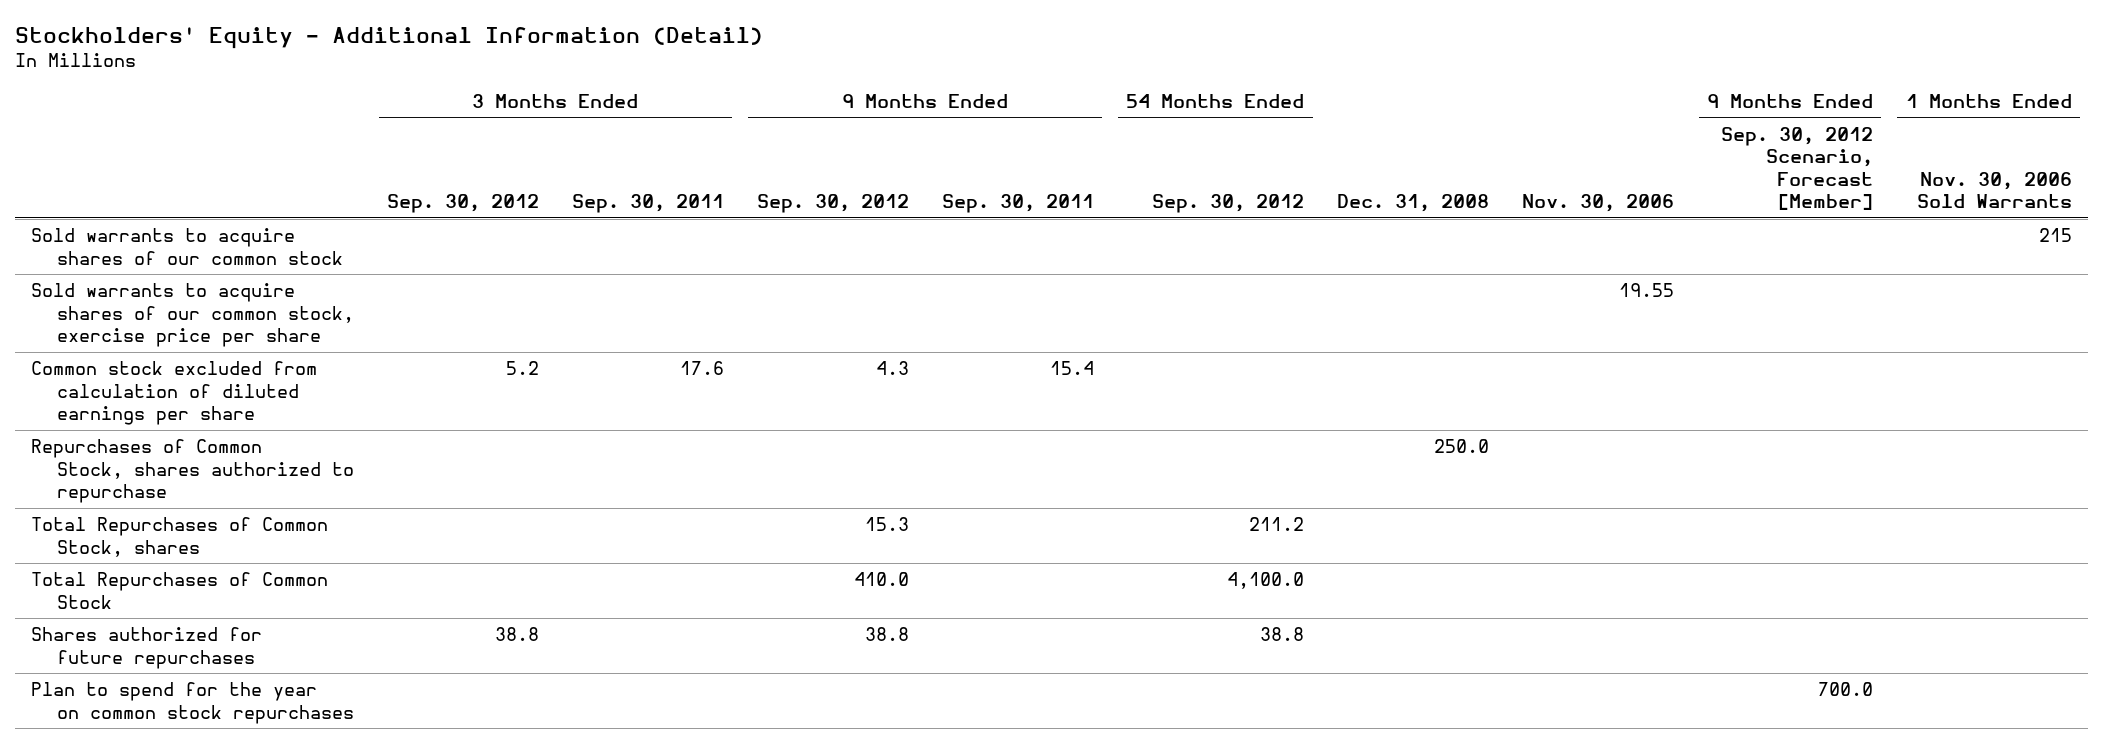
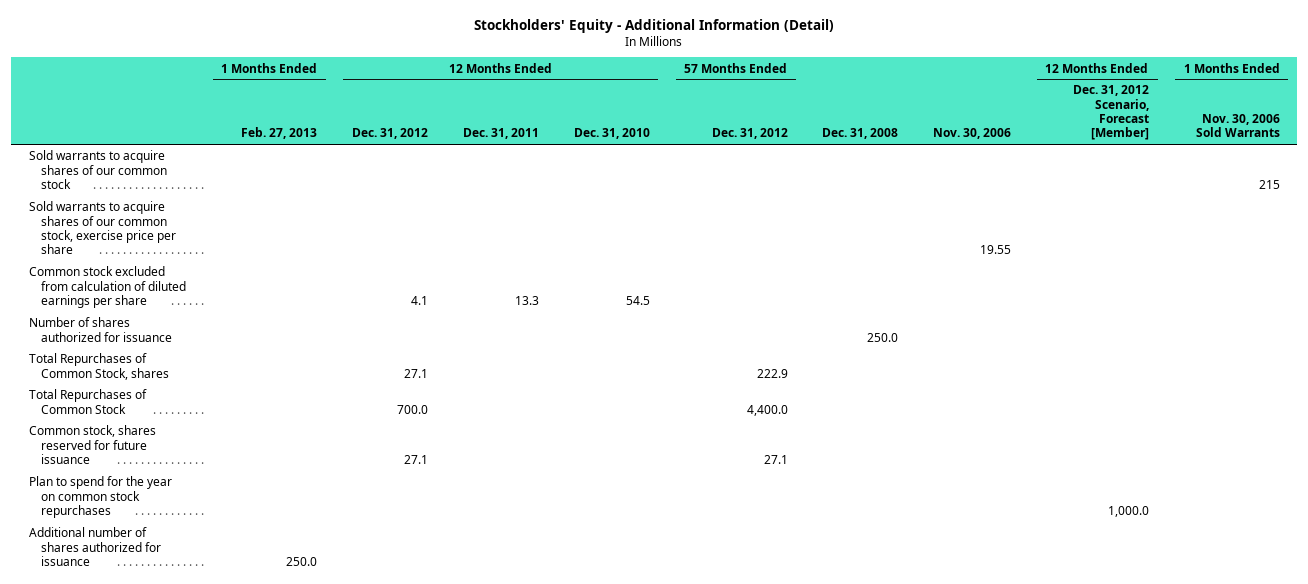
- | 3 Months Ended Sep. 30, 2012 | 3 Months Ended Sep. 30, 2011 | 9 Months Ended Sep. 30, 2012 | 9 Months Ended Sep. 30, 2011 | 54 Months Ended Sep. 30, 2012 | Dec. 31, 2008 | Nov. 30, 2006 | 9 Months Ended Sep. 30, 2012 Scenario, Forecast [Member] | 1 Months Ended Nov. 30, 2006 Sold Warrants
+ | 1 Months Ended Feb. 27, 2013 | 12 Months Ended Dec. 31, 2012 | 12 Months Ended Dec. 31, 2011 | 12 Months Ended Dec. 31, 2010 | 57 Months Ended Dec. 31, 2012 | Dec. 31, 2008 | Nov. 30, 2006 | 12 Months Ended Dec. 31, 2012 Scenario, Forecast [Member] | 1 Months Ended Nov. 30, 2006 Sold Warrants
- Repurchases of Common Stock, shares authorized to repurchase | | | | | | 250.0 | | |
+ Number of shares authorized for issuance | | | | | | 250.0 | | |
- Shares authorized for future repurchases | 38.8 | | 38.8 | | 38.8 | | | |
+ Common stock, shares reserved for future issuance | | 27.1 | | | 27.1 | | | |
+ Additional number of shares authorized for issuance | 250.0 | | | | | | | |

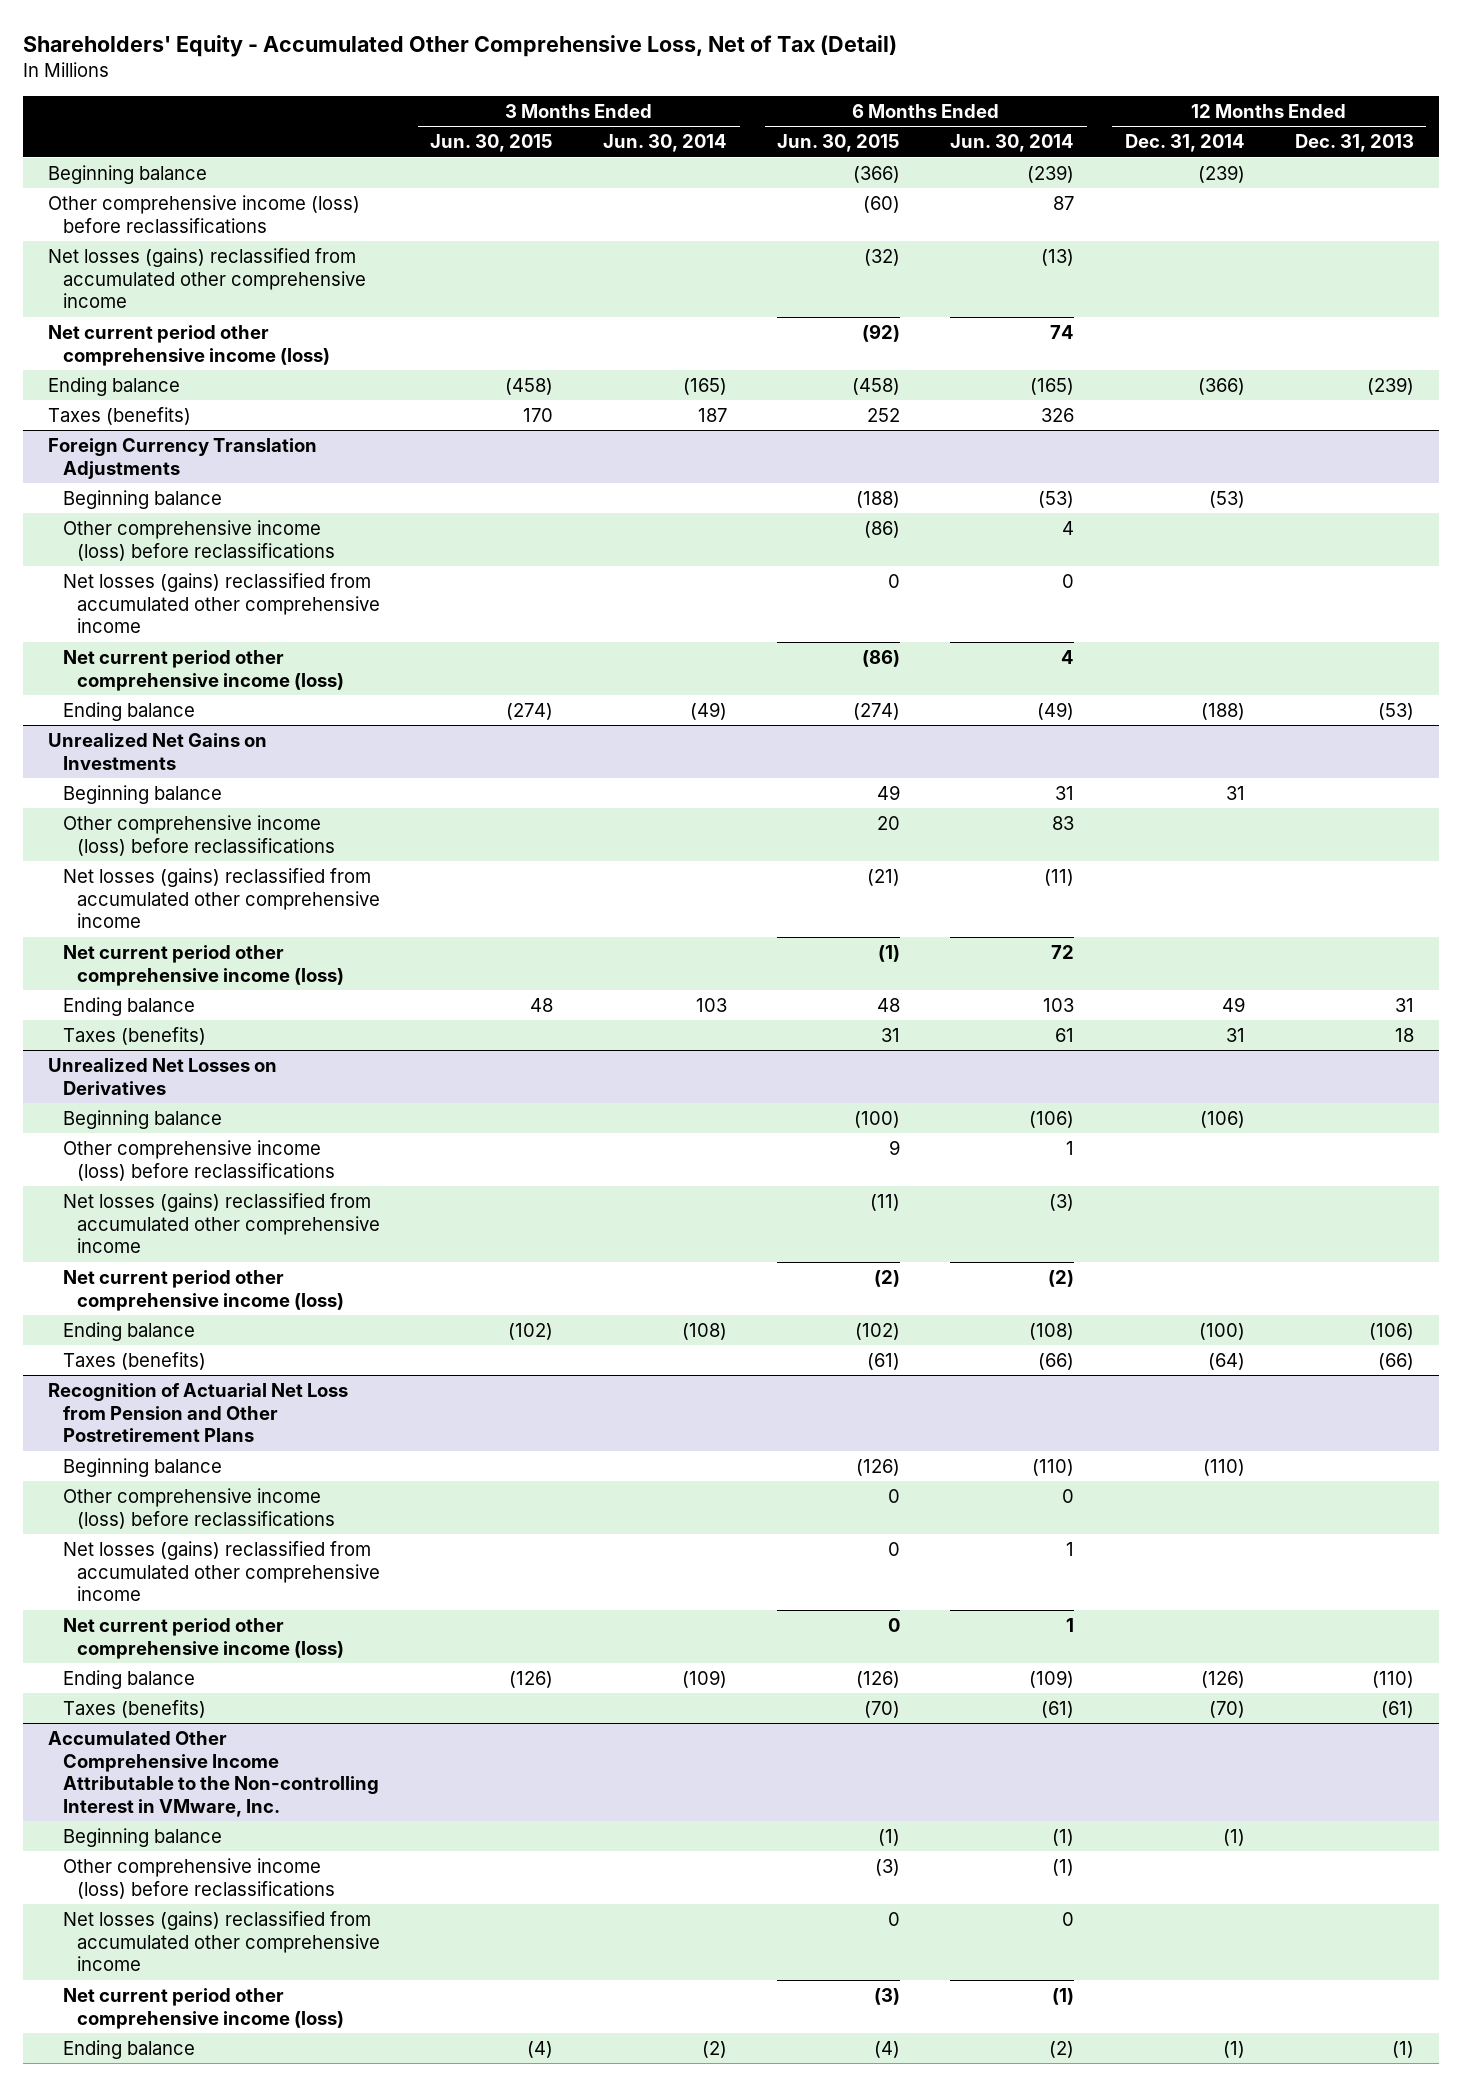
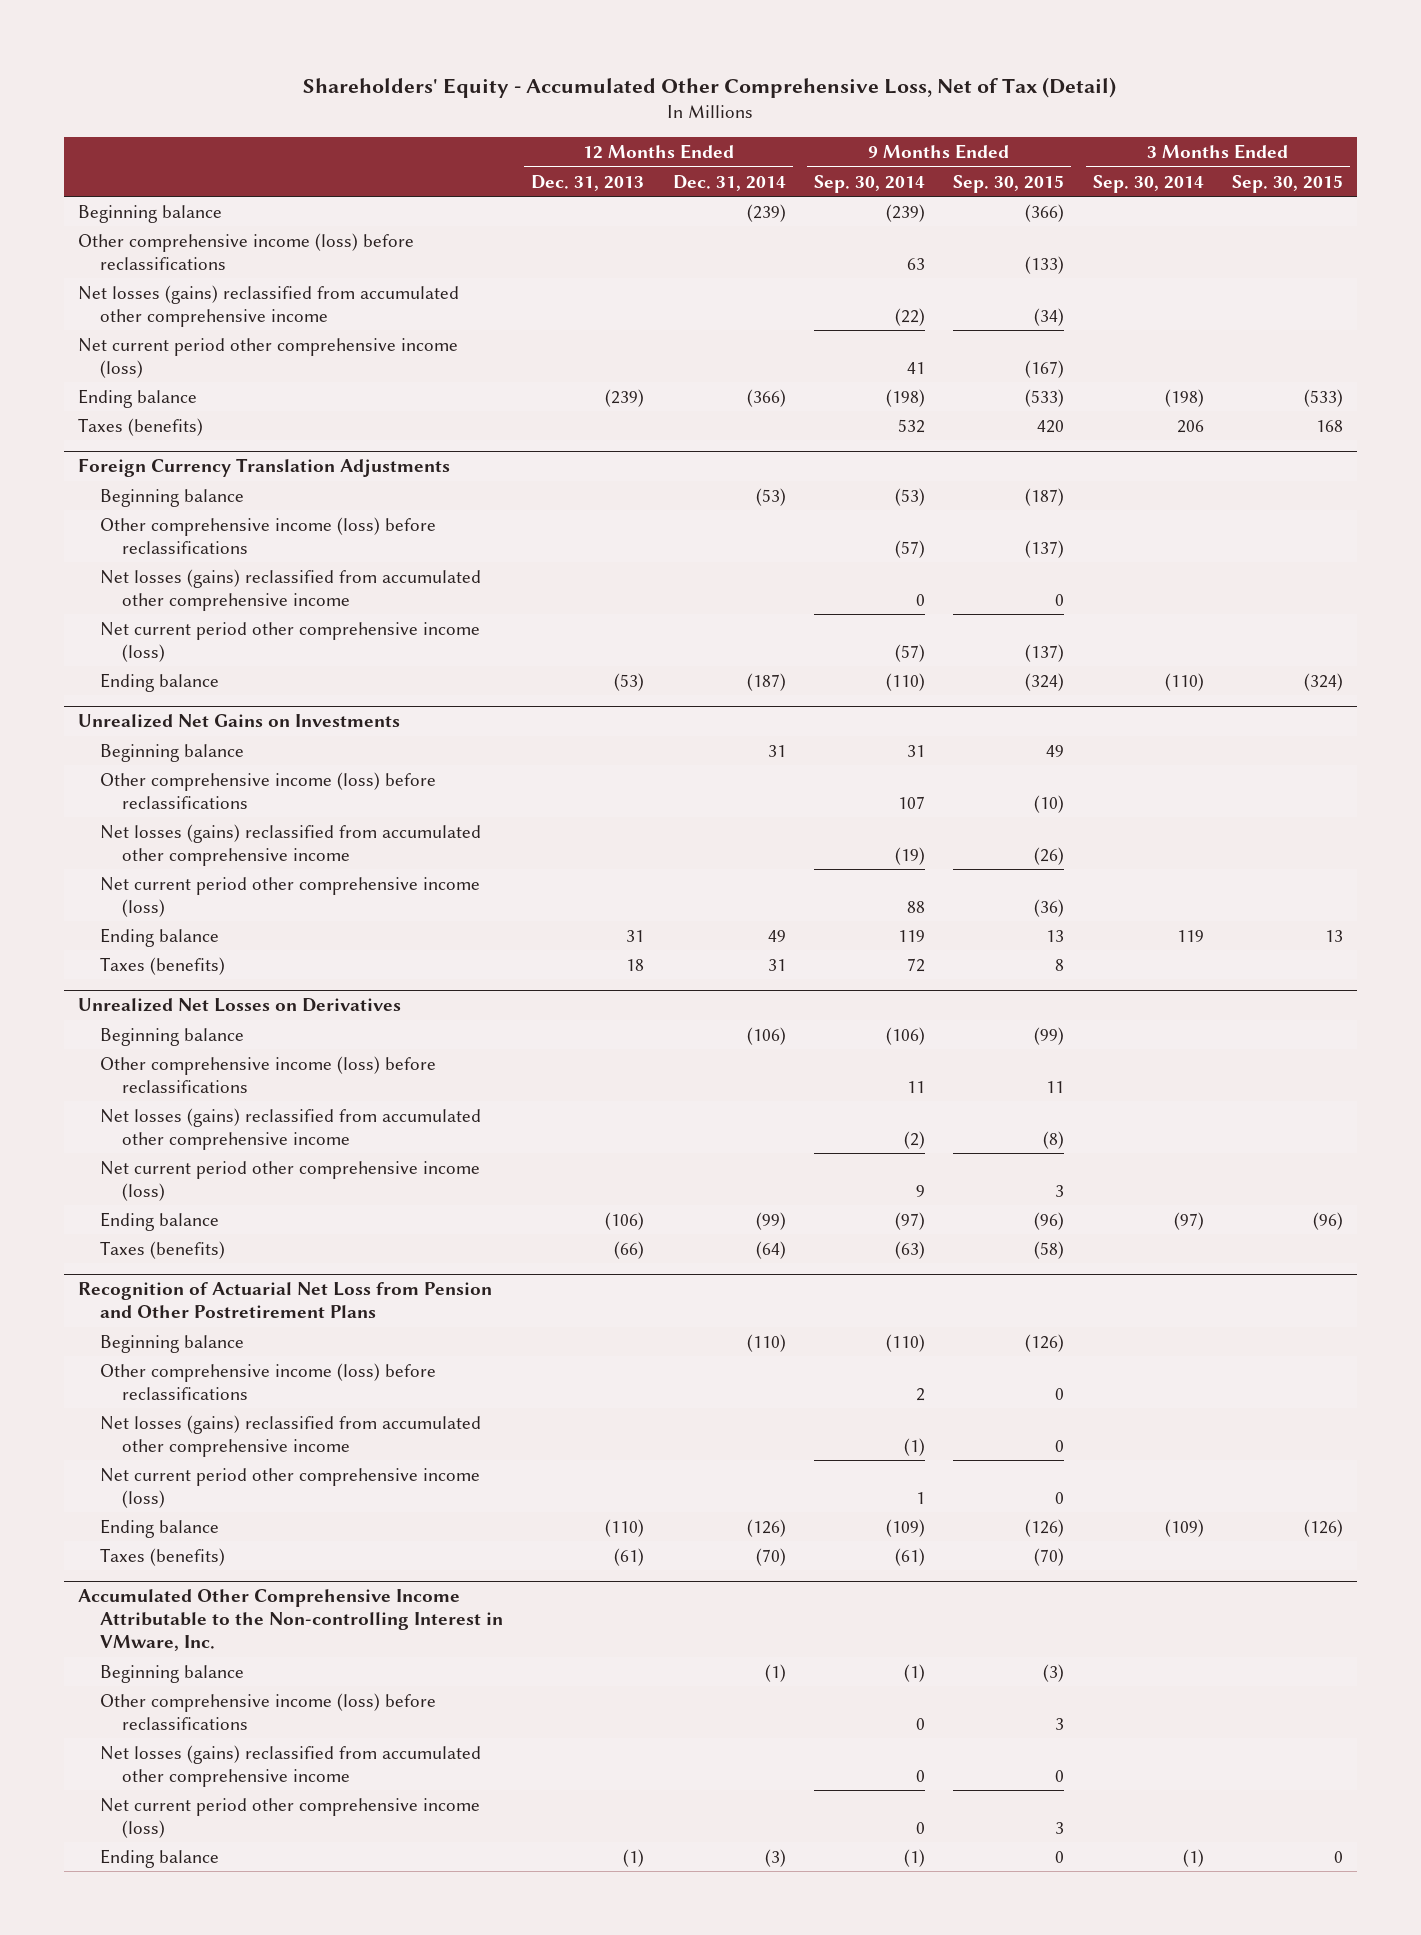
- | 3 Months Ended Jun. 30, 2015 | 3 Months Ended Jun. 30, 2014 | 6 Months Ended Jun. 30, 2015 | 6 Months Ended Jun. 30, 2014 | 12 Months Ended Dec. 31, 2014 | 12 Months Ended Dec. 31, 2013
+ | 12 Months Ended Dec. 31, 2013 | 12 Months Ended Dec. 31, 2014 | 9 Months Ended Sep. 30, 2014 | 9 Months Ended Sep. 30, 2015 | 3 Months Ended Sep. 30, 2014 | 3 Months Ended Sep. 30, 2015
@ Foreign Currency Translation Adjustments
- Ending balance | (274) | (49) | (274) | (49) | (188) | (53)
+ Ending balance | (53) | (187) | (110) | (324) | (110) | (324)
@ Unrealized Net Losses on Derivatives
- Ending balance | (102) | (108) | (102) | (108) | (100) | (106)
+ Ending balance | (106) | (99) | (97) | (96) | (97) | (96)
@ Accumulated Other Comprehensive Income Attributable to the Non-controlling Interest in VMware, Inc.
- Ending balance | (4) | (2) | (4) | (2) | (1) | (1)
+ Ending balance | (1) | (3) | (1) | 0 | (1) | 0

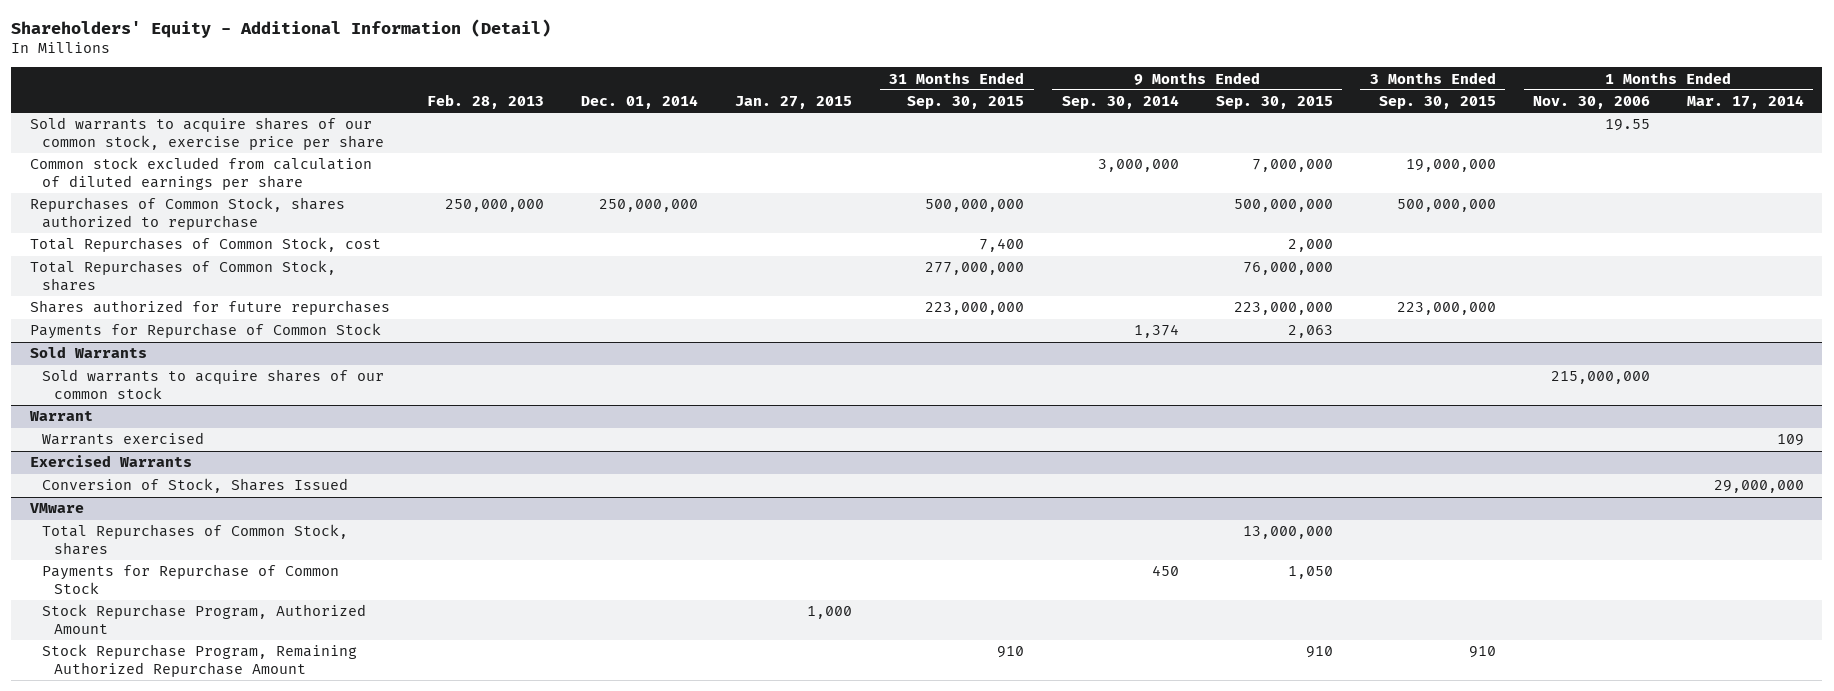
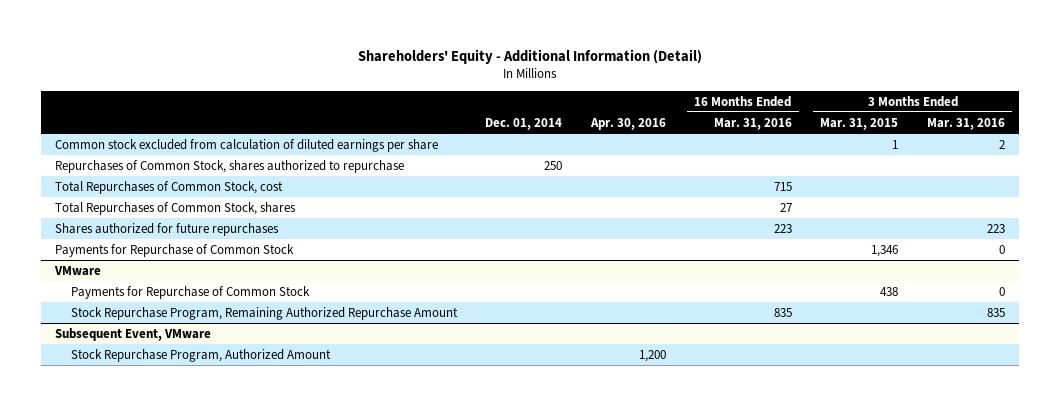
- | Feb. 28, 2013 | Dec. 01, 2014 | Jan. 27, 2015 | 31 Months Ended Sep. 30, 2015 | 9 Months Ended Sep. 30, 2014 | 9 Months Ended Sep. 30, 2015 | 3 Months Ended Sep. 30, 2015 | 1 Months Ended Nov. 30, 2006 | 1 Months Ended Mar. 17, 2014
+ | Dec. 01, 2014 | Apr. 30, 2016 | 16 Months Ended Mar. 31, 2016 | 3 Months Ended Mar. 31, 2015 | 3 Months Ended Mar. 31, 2016
- Sold warrants to acquire shares of our common stock, exercise price per share | | | | | | | | 19.55 |
- Repurchases of Common Stock, shares authorized to repurchase | 250,000,000 | 250,000,000 | | 500,000,000 | | 500,000,000 | 500,000,000 | |
+ Repurchases of Common Stock, shares authorized to repurchase | 250 | | | |
- Sold Warrants
- Sold warrants to acquire shares of our common stock | | | | | | | | 215,000,000 |
- Warrant
- Warrants exercised | | | | | | | | | 109
- Exercised Warrants
- Conversion of Stock, Shares Issued | | | | | | | | | 29,000,000
@ VMware
- Total Repurchases of Common Stock, shares | | | | | | 13,000,000 | | |
- Stock Repurchase Program, Authorized Amount | | | 1,000 | | | | | |
+ Subsequent Event, VMware
+ Stock Repurchase Program, Authorized Amount | | 1,200 | | |

